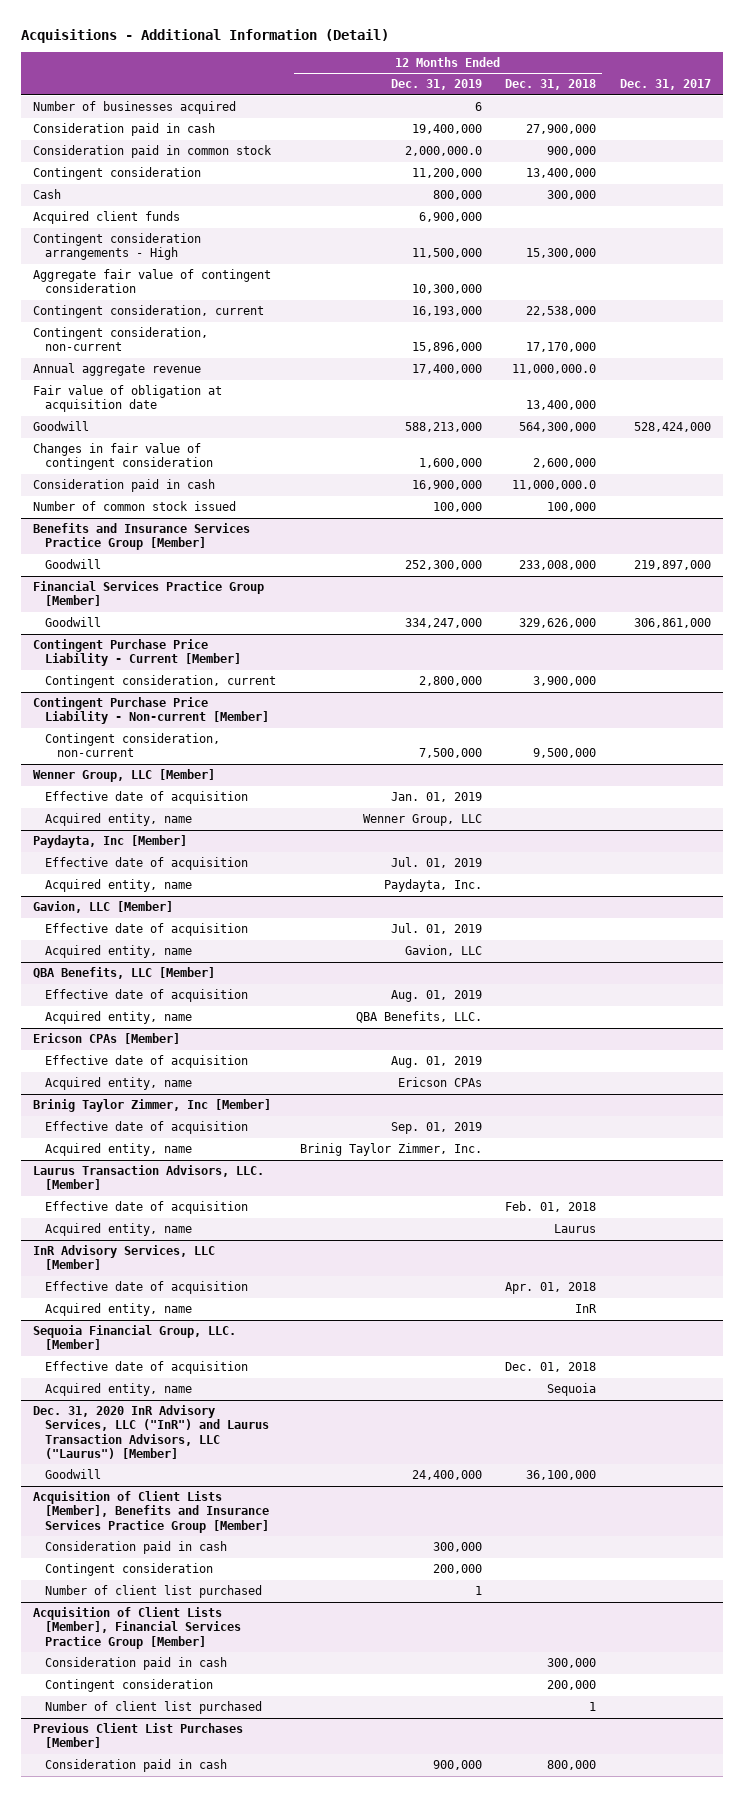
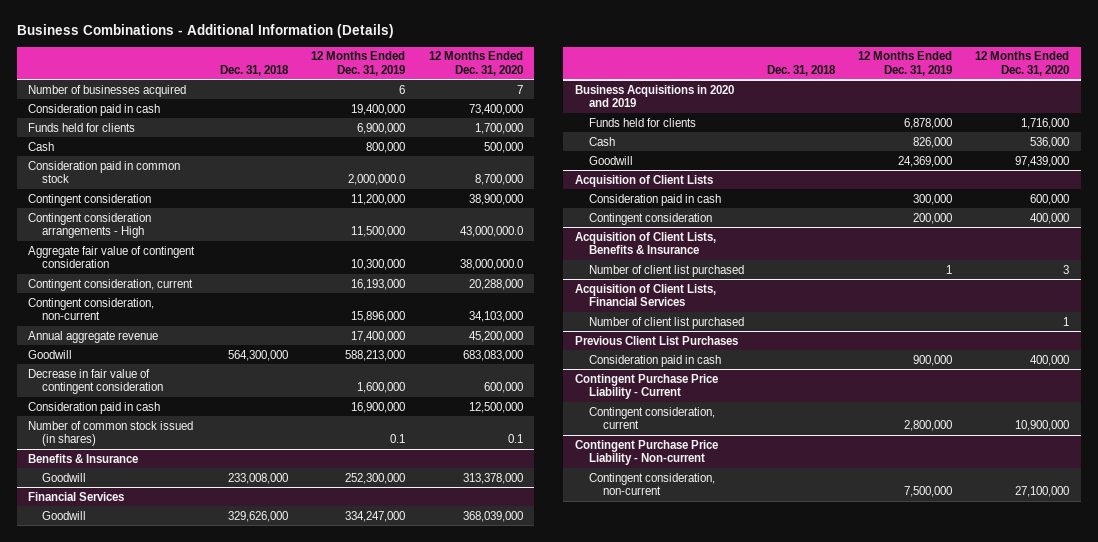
- Acquisitions - Additional Information (Detail)
+ Business Combinations - Additional Information (Details)
- | 12 Months Ended Dec. 31, 2019 | 12 Months Ended Dec. 31, 2018 | Dec. 31, 2017
+ | Dec. 31, 2018 | 12 Months Ended Dec. 31, 2019 | 12 Months Ended Dec. 31, 2020
+ Funds held for clients | | 6,900,000 | 1,700,000
moved up: Cash | | 800,000 | 500,000
- Acquired client funds | 6,900,000 | |
- Fair value of obligation at acquisition date | | 13,400,000 |
- Changes in fair value of contingent consideration | 1,600,000 | 2,600,000 |
+ Decrease in fair value of contingent consideration | | 1,600,000 | 600,000
- Number of common stock issued | 100,000 | 100,000 |
- Benefits and Insurance Services Practice Group [Member]
+ Number of common stock issued (in shares) | | 0.1 | 0.1
+ Benefits & Insurance
- Financial Services Practice Group [Member]
+ Financial Services
- Contingent Purchase Price Liability - Current [Member]
- Contingent consideration, current | 2,800,000 | 3,900,000 |
- Contingent Purchase Price Liability - Non-current [Member]
- Contingent consideration, non-current | 7,500,000 | 9,500,000 |
- Wenner Group, LLC [Member]
- Effective date of acquisition | Jan. 01, 2019 | |
- Acquired entity, name | Wenner Group, LLC | |
- Paydayta, Inc [Member]
- Effective date of acquisition | Jul. 01, 2019 | |
- Acquired entity, name | Paydayta, Inc. | |
- Gavion, LLC [Member]
- Effective date of acquisition | Jul. 01, 2019 | |
- Acquired entity, name | Gavion, LLC | |
- QBA Benefits, LLC [Member]
- Effective date of acquisition | Aug. 01, 2019 | |
- Acquired entity, name | QBA Benefits, LLC. | |
- Ericson CPAs [Member]
- Effective date of acquisition | Aug. 01, 2019 | |
- Acquired entity, name | Ericson CPAs | |
- Brinig Taylor Zimmer, Inc [Member]
- Effective date of acquisition | Sep. 01, 2019 | |
- Acquired entity, name | Brinig Taylor Zimmer, Inc. | |
- Laurus Transaction Advisors, LLC. [Member]
- Effective date of acquisition | | Feb. 01, 2018 |
- Acquired entity, name | | Laurus |
- InR Advisory Services, LLC [Member]
- Effective date of acquisition | | Apr. 01, 2018 |
- Acquired entity, name | | InR |
- Sequoia Financial Group, LLC. [Member]
- Effective date of acquisition | | Dec. 01, 2018 |
- Acquired entity, name | | Sequoia |
- Dec. 31, 2020 InR Advisory Services, LLC ("InR") and Laurus Transaction Advisors, LLC ("Laurus") [Member]
- Goodwill | 24,400,000 | 36,100,000 |
- Acquisition of Client Lists [Member], Benefits and Insurance Services Practice Group [Member]
+ Business Acquisitions in 2020 and 2019
+ Funds held for clients | | 6,878,000 | 1,716,000
+ Cash | | 826,000 | 536,000
+ Goodwill | | 24,369,000 | 97,439,000
+ Acquisition of Client Lists
+ Acquisition of Client Lists, Benefits & Insurance
- Acquisition of Client Lists [Member], Financial Services Practice Group [Member]
- Consideration paid in cash | | 300,000 |
- Contingent consideration | | 200,000 |
+ Acquisition of Client Lists, Financial Services
- Previous Client List Purchases [Member]
+ Previous Client List Purchases
+ Contingent Purchase Price Liability - Current
+ Contingent consideration, current | | 2,800,000 | 10,900,000
+ Contingent Purchase Price Liability - Non-current
+ Contingent consideration, non-current | | 7,500,000 | 27,100,000

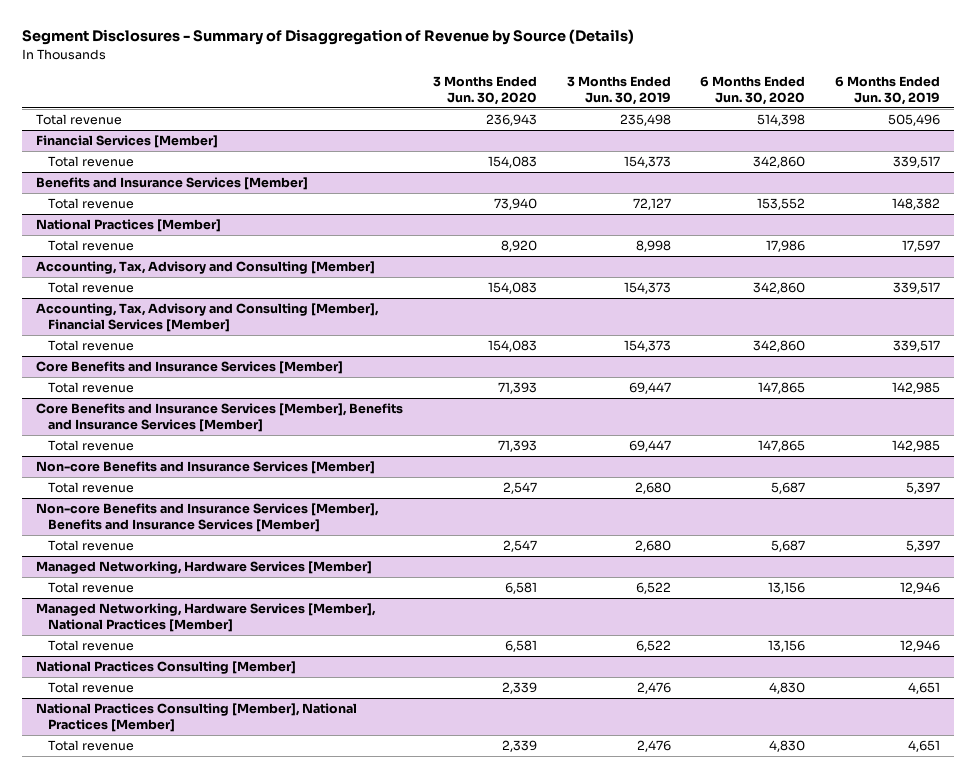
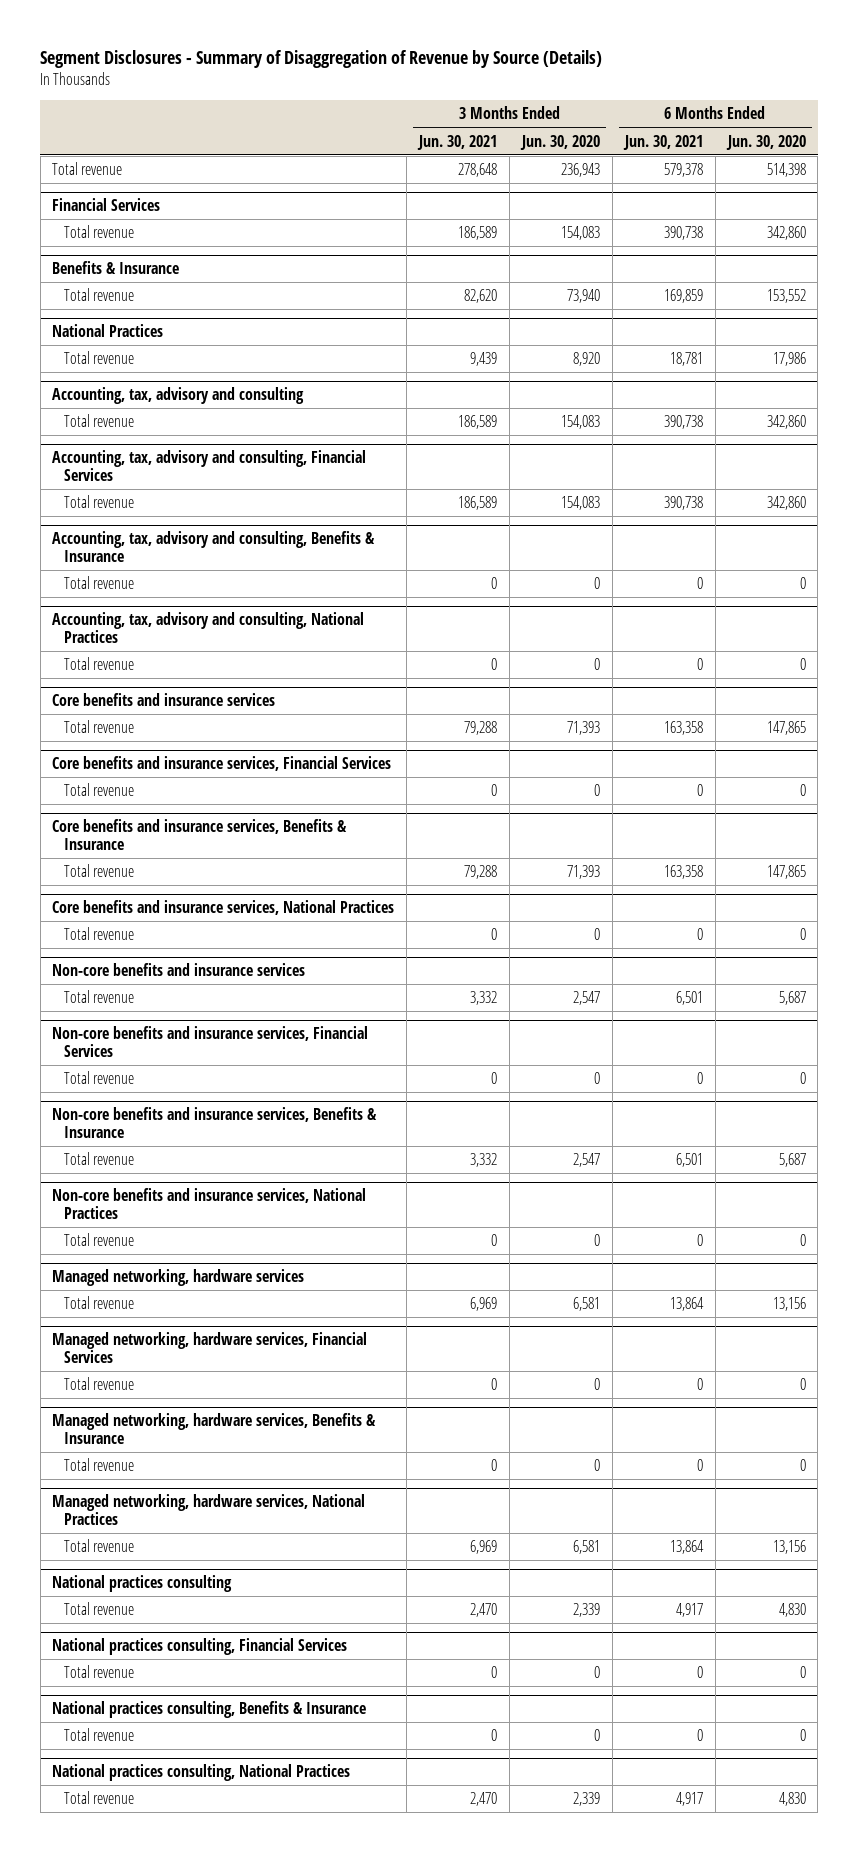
- | 3 Months Ended Jun. 30, 2020 | 3 Months Ended Jun. 30, 2019 | 6 Months Ended Jun. 30, 2020 | 6 Months Ended Jun. 30, 2019
+ | 3 Months Ended Jun. 30, 2021 | 3 Months Ended Jun. 30, 2020 | 6 Months Ended Jun. 30, 2021 | 6 Months Ended Jun. 30, 2020
- Financial Services [Member]
+ Financial Services
- Benefits and Insurance Services [Member]
+ Benefits & Insurance
- National Practices [Member]
+ National Practices
- Accounting, Tax, Advisory and Consulting [Member]
+ Accounting, tax, advisory and consulting
- Accounting, Tax, Advisory and Consulting [Member], Financial Services [Member]
+ Accounting, tax, advisory and consulting, Financial Services
- Core Benefits and Insurance Services [Member]
+ Accounting, tax, advisory and consulting, Benefits & Insurance
+ Total revenue | 0 | 0 | 0 | 0
+ Accounting, tax, advisory and consulting, National Practices
+ Total revenue | 0 | 0 | 0 | 0
+ Core benefits and insurance services
- Core Benefits and Insurance Services [Member], Benefits and Insurance Services [Member]
+ Core benefits and insurance services, Financial Services
+ Total revenue | 0 | 0 | 0 | 0
+ Core benefits and insurance services, Benefits & Insurance
- Non-core Benefits and Insurance Services [Member]
+ Core benefits and insurance services, National Practices
+ Total revenue | 0 | 0 | 0 | 0
+ Non-core benefits and insurance services
- Non-core Benefits and Insurance Services [Member], Benefits and Insurance Services [Member]
+ Non-core benefits and insurance services, Financial Services
+ Total revenue | 0 | 0 | 0 | 0
+ Non-core benefits and insurance services, Benefits & Insurance
- Managed Networking, Hardware Services [Member]
+ Non-core benefits and insurance services, National Practices
+ Total revenue | 0 | 0 | 0 | 0
+ Managed networking, hardware services
- Managed Networking, Hardware Services [Member], National Practices [Member]
+ Managed networking, hardware services, Financial Services
+ Total revenue | 0 | 0 | 0 | 0
+ Managed networking, hardware services, Benefits & Insurance
+ Total revenue | 0 | 0 | 0 | 0
+ Managed networking, hardware services, National Practices
- National Practices Consulting [Member]
+ National practices consulting
- National Practices Consulting [Member], National Practices [Member]
+ National practices consulting, Financial Services
+ Total revenue | 0 | 0 | 0 | 0
+ National practices consulting, Benefits & Insurance
+ Total revenue | 0 | 0 | 0 | 0
+ National practices consulting, National Practices

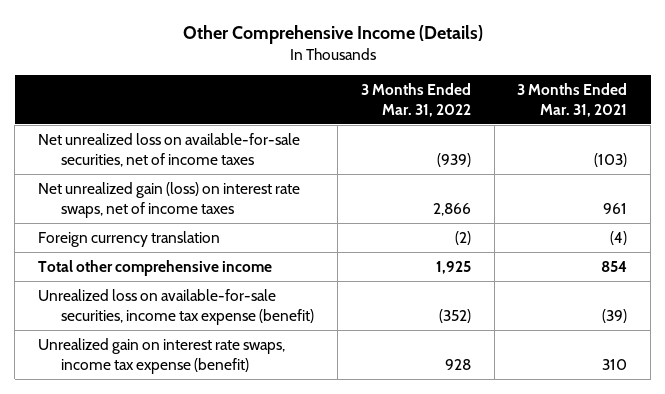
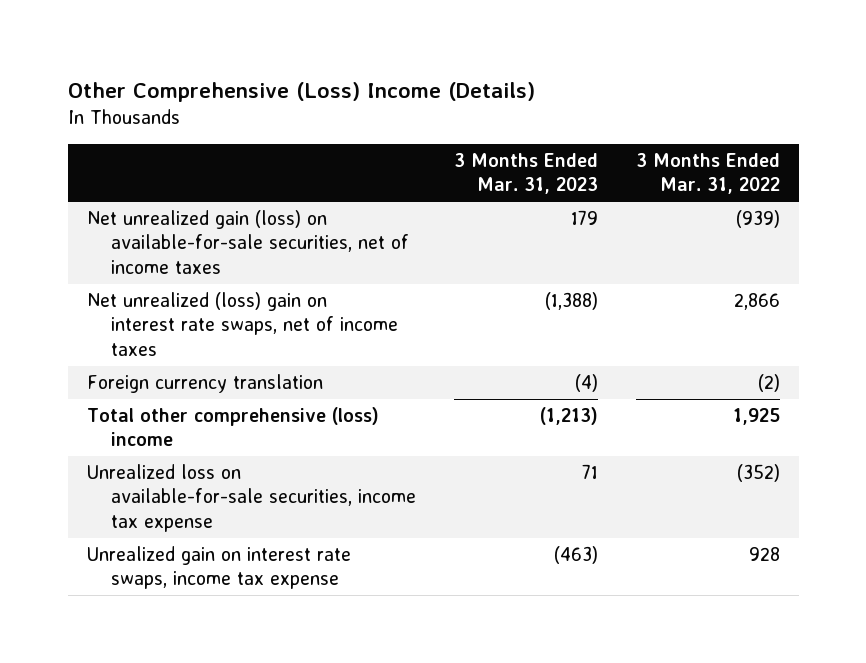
- Other Comprehensive Income (Details)
+ Other Comprehensive (Loss) Income (Details)
- | 3 Months Ended Mar. 31, 2022 | 3 Months Ended Mar. 31, 2021
+ | 3 Months Ended Mar. 31, 2023 | 3 Months Ended Mar. 31, 2022
- Net unrealized loss on available-for-sale securities, net of income taxes | (939) | (103)
- Net unrealized gain (loss) on interest rate swaps, net of income taxes | 2,866 | 961
+ Net unrealized gain (loss) on available-for-sale securities, net of income taxes | 179 | (939)
+ Net unrealized (loss) gain on interest rate swaps, net of income taxes | (1,388) | 2,866
- Total other comprehensive income | 1,925 | 854
- Unrealized loss on available-for-sale securities, income tax expense (benefit) | (352) | (39)
- Unrealized gain on interest rate swaps, income tax expense (benefit) | 928 | 310
+ Total other comprehensive (loss) income | (1,213) | 1,925
+ Unrealized loss on available-for-sale securities, income tax expense | 71 | (352)
+ Unrealized gain on interest rate swaps, income tax expense | (463) | 928

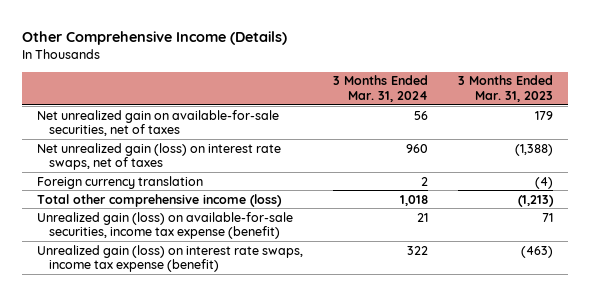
- Other Comprehensive (Loss) Income (Details)
+ Other Comprehensive Income (Details)
- | 3 Months Ended Mar. 31, 2023 | 3 Months Ended Mar. 31, 2022
+ | 3 Months Ended Mar. 31, 2024 | 3 Months Ended Mar. 31, 2023
- Net unrealized gain (loss) on available-for-sale securities, net of income taxes | 179 | (939)
- Net unrealized (loss) gain on interest rate swaps, net of income taxes | (1,388) | 2,866
+ Net unrealized gain on available-for-sale securities, net of taxes | 56 | 179
+ Net unrealized gain (loss) on interest rate swaps, net of taxes | 960 | (1,388)
- Total other comprehensive (loss) income | (1,213) | 1,925
- Unrealized loss on available-for-sale securities, income tax expense | 71 | (352)
- Unrealized gain on interest rate swaps, income tax expense | (463) | 928
+ Total other comprehensive income (loss) | 1,018 | (1,213)
+ Unrealized gain (loss) on available-for-sale securities, income tax expense (benefit) | 21 | 71
+ Unrealized gain (loss) on interest rate swaps, income tax expense (benefit) | 322 | (463)

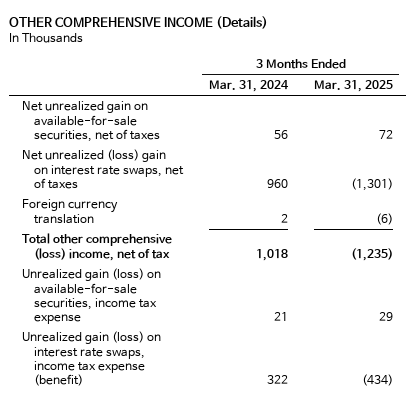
- Other Comprehensive Income (Details)
+ OTHER COMPREHENSIVE INCOME (Details)
- | 3 Months Ended Mar. 31, 2024 | 3 Months Ended Mar. 31, 2023
+ | 3 Months Ended Mar. 31, 2024 | 3 Months Ended Mar. 31, 2025
- Net unrealized gain (loss) on interest rate swaps, net of taxes | 960 | (1,388)
+ Net unrealized (loss) gain on interest rate swaps, net of taxes | 960 | (1,301)
- Total other comprehensive income (loss) | 1,018 | (1,213)
- Unrealized gain (loss) on available-for-sale securities, income tax expense (benefit) | 21 | 71
+ Total other comprehensive (loss) income, net of tax | 1,018 | (1,235)
+ Unrealized gain (loss) on available-for-sale securities, income tax expense | 21 | 29

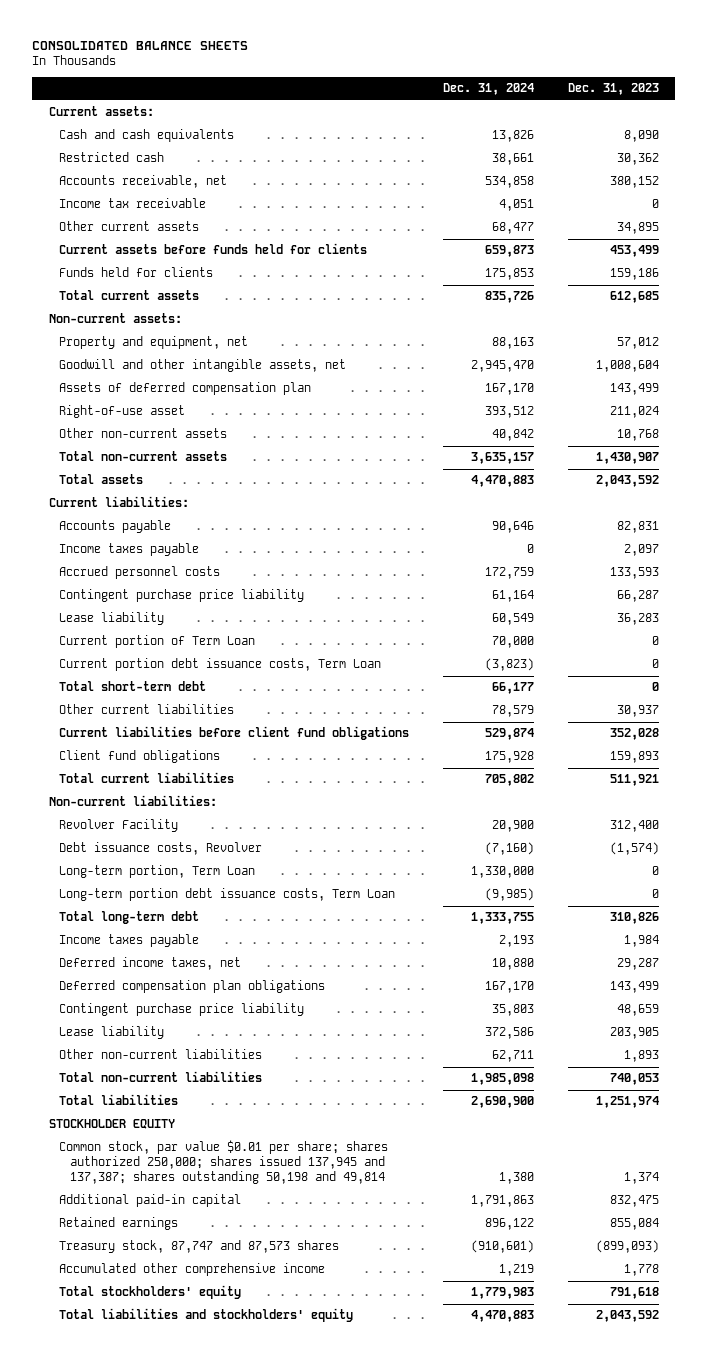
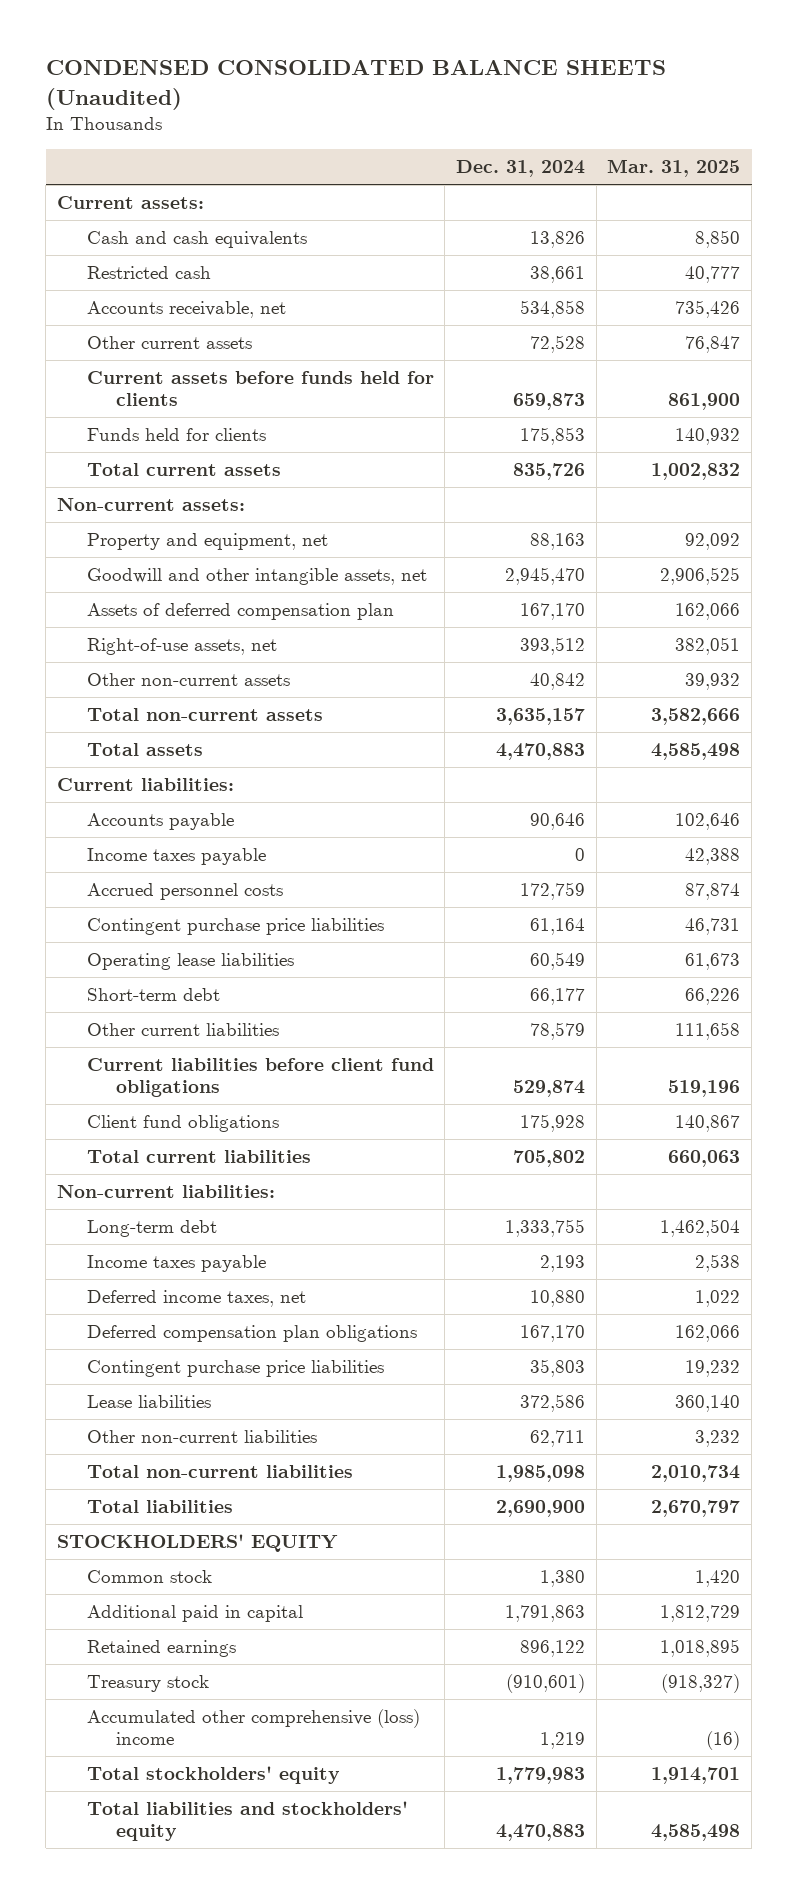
- CONSOLIDATED BALANCE SHEETS
+ CONDENSED CONSOLIDATED BALANCE SHEETS (Unaudited)
- | Dec. 31, 2024 | Dec. 31, 2023
+ | Dec. 31, 2024 | Mar. 31, 2025
- Income tax receivable | 4,051 | 0
- Other current assets | 68,477 | 34,895
+ Other current assets | 72,528 | 76,847
- Right-of-use asset | 393,512 | 211,024
+ Right-of-use assets, net | 393,512 | 382,051
- Contingent purchase price liability | 61,164 | 66,287
- Lease liability | 60,549 | 36,283
- Current portion of Term Loan | 70,000 | 0
- Current portion debt issuance costs, Term Loan | (3,823) | 0
- Total short-term debt | 66,177 | 0
+ Contingent purchase price liabilities | 61,164 | 46,731
+ Operating lease liabilities | 60,549 | 61,673
+ Short-term debt | 66,177 | 66,226
- Revolver Facility | 20,900 | 312,400
- Debt issuance costs, Revolver | (7,160) | (1,574)
- Long-term portion, Term Loan | 1,330,000 | 0
- Long-term portion debt issuance costs, Term Loan | (9,985) | 0
- Total long-term debt | 1,333,755 | 310,826
+ Long-term debt | 1,333,755 | 1,462,504
- Contingent purchase price liability | 35,803 | 48,659
- Lease liability | 372,586 | 203,905
+ Contingent purchase price liabilities | 35,803 | 19,232
+ Lease liabilities | 372,586 | 360,140
- STOCKHOLDER EQUITY
- Common stock, par value $0.01 per share; shares authorized 250,000; shares issued 137,945 and 137,387; shares outstanding 50,198 and 49,814 | 1,380 | 1,374
- Additional paid-in capital | 1,791,863 | 832,475
+ STOCKHOLDERS' EQUITY
+ Common stock | 1,380 | 1,420
+ Additional paid in capital | 1,791,863 | 1,812,729
- Treasury stock, 87,747 and 87,573 shares | (910,601) | (899,093)
- Accumulated other comprehensive income | 1,219 | 1,778
+ Treasury stock | (910,601) | (918,327)
+ Accumulated other comprehensive (loss) income | 1,219 | (16)

